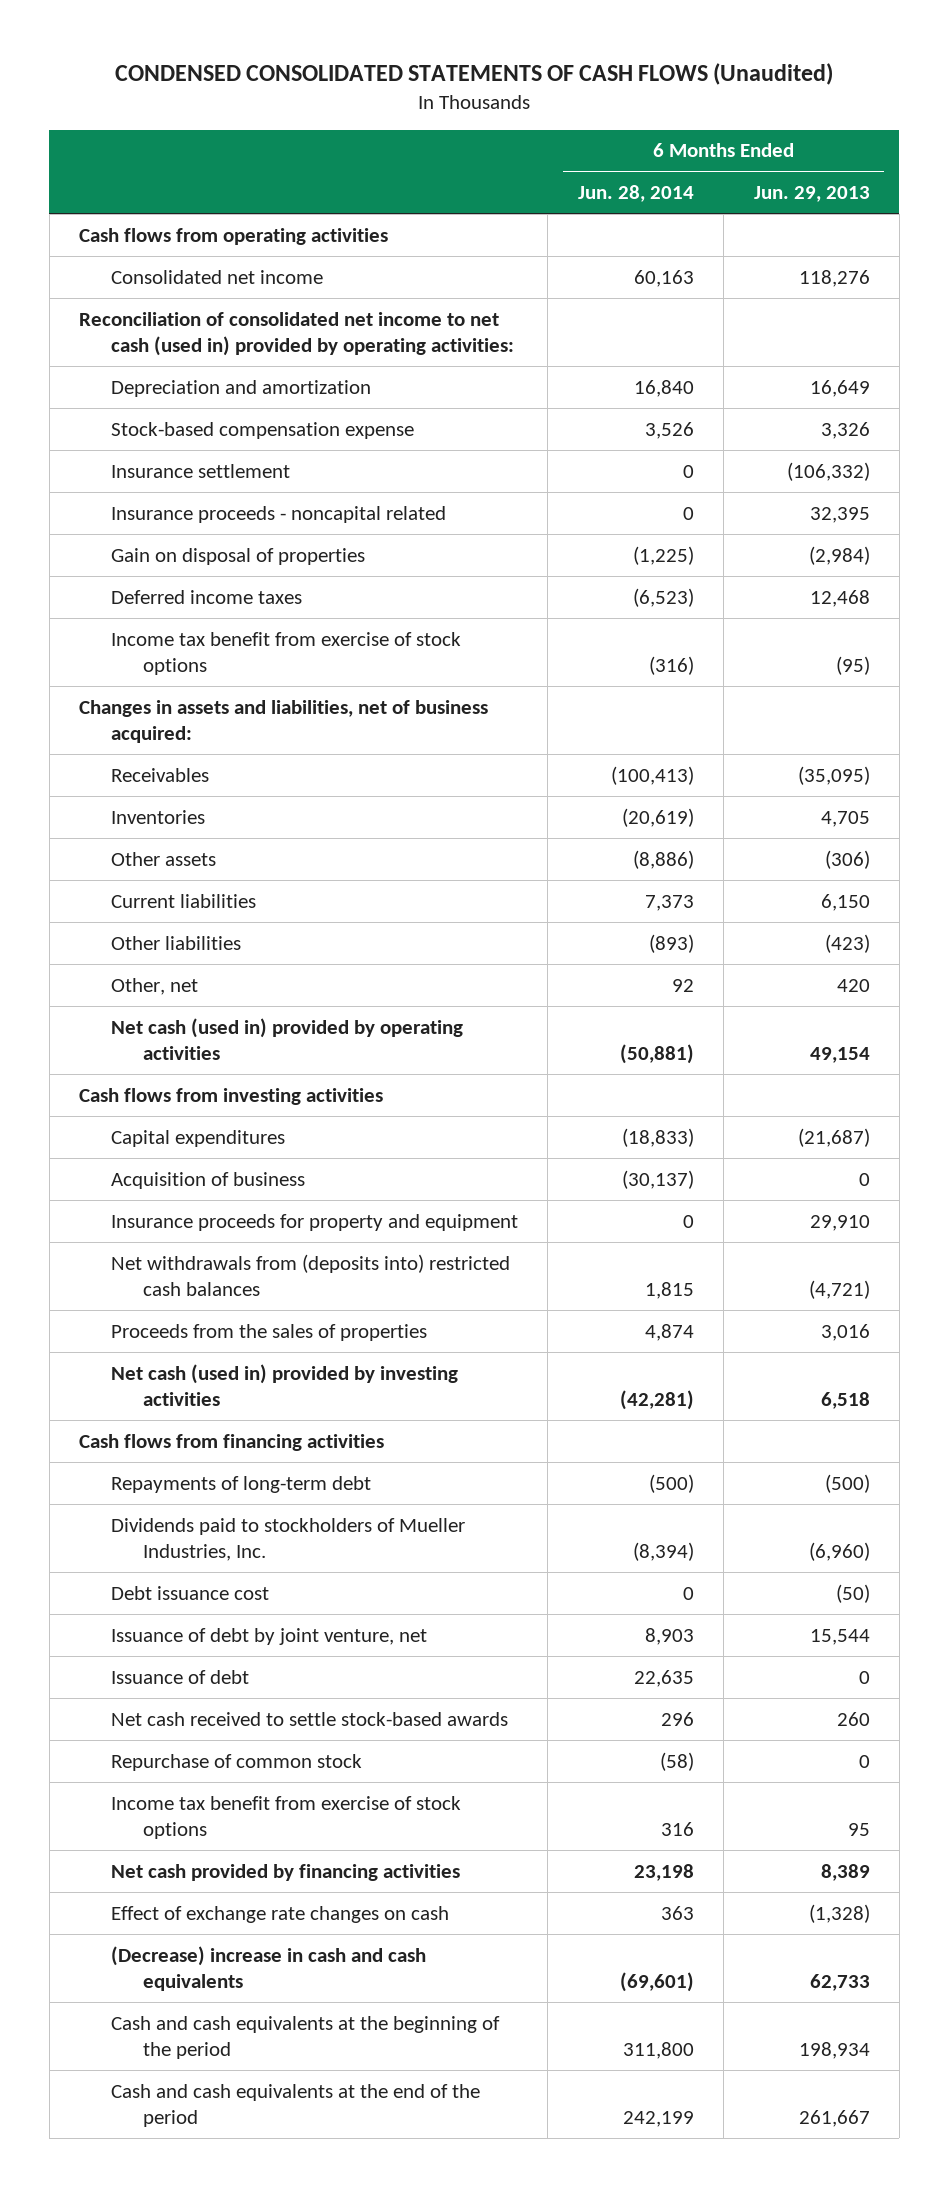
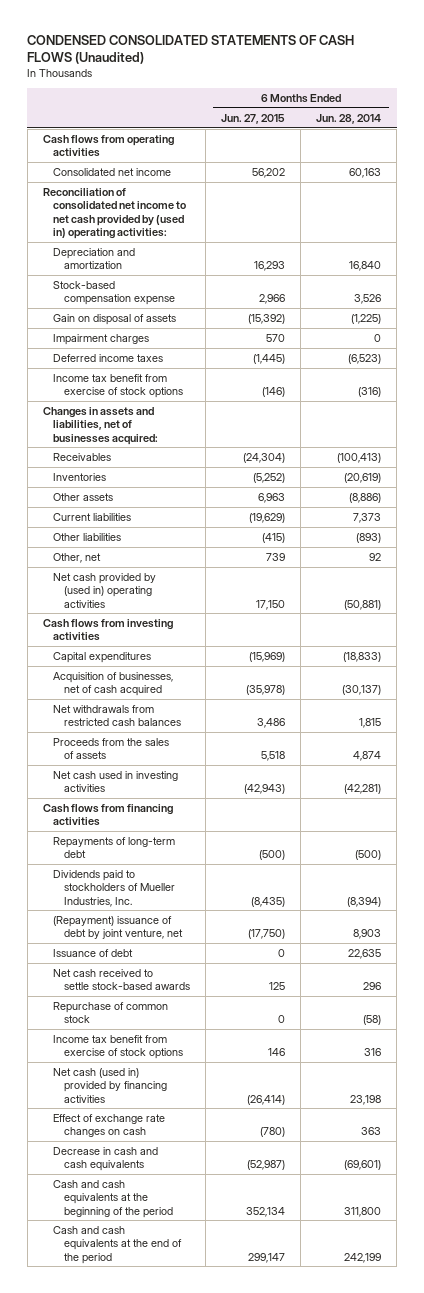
- | 6 Months Ended Jun. 28, 2014 | 6 Months Ended Jun. 29, 2013
+ | 6 Months Ended Jun. 27, 2015 | 6 Months Ended Jun. 28, 2014
- Reconciliation of consolidated net income to net cash (used in) provided by operating activities:
+ Reconciliation of consolidated net income to net cash provided by (used in) operating activities:
- Insurance settlement | 0 | (106,332)
- Insurance proceeds - noncapital related | 0 | 32,395
- Gain on disposal of properties | (1,225) | (2,984)
+ Gain on disposal of assets | (15,392) | (1,225)
+ Impairment charges | 570 | 0
- Changes in assets and liabilities, net of business acquired:
+ Changes in assets and liabilities, net of businesses acquired:
- Net cash (used in) provided by operating activities | (50,881) | 49,154
+ Net cash provided by (used in) operating activities | 17,150 | (50,881)
- Acquisition of business | (30,137) | 0
- Insurance proceeds for property and equipment | 0 | 29,910
- Net withdrawals from (deposits into) restricted cash balances | 1,815 | (4,721)
- Proceeds from the sales of properties | 4,874 | 3,016
- Net cash (used in) provided by investing activities | (42,281) | 6,518
+ Acquisition of businesses, net of cash acquired | (35,978) | (30,137)
+ Net withdrawals from restricted cash balances | 3,486 | 1,815
+ Proceeds from the sales of assets | 5,518 | 4,874
+ Net cash used in investing activities | (42,943) | (42,281)
- Debt issuance cost | 0 | (50)
- Issuance of debt by joint venture, net | 8,903 | 15,544
+ (Repayment) issuance of debt by joint venture, net | (17,750) | 8,903
- Net cash provided by financing activities | 23,198 | 8,389
+ Net cash (used in) provided by financing activities | (26,414) | 23,198
- (Decrease) increase in cash and cash equivalents | (69,601) | 62,733
+ Decrease in cash and cash equivalents | (52,987) | (69,601)

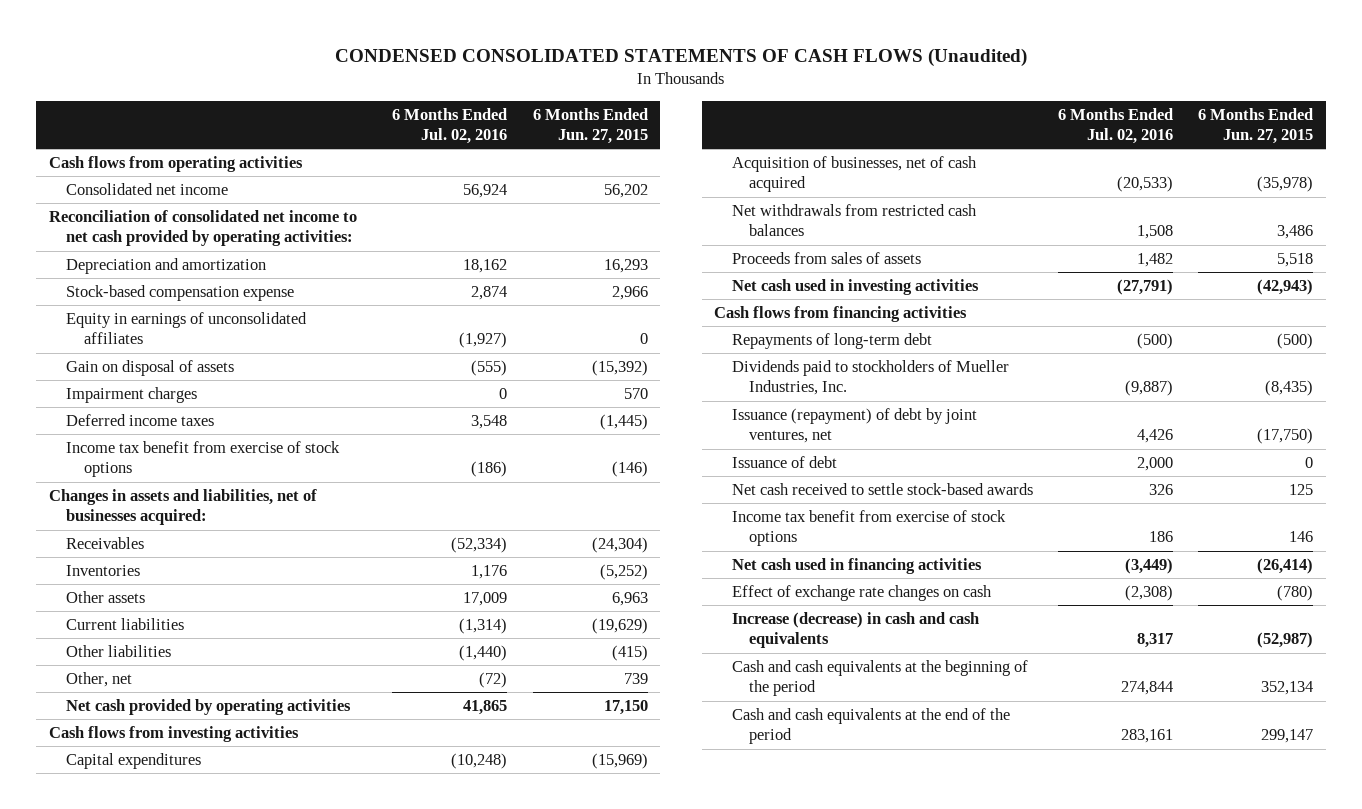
- | 6 Months Ended Jun. 27, 2015 | 6 Months Ended Jun. 28, 2014
+ | 6 Months Ended Jul. 02, 2016 | 6 Months Ended Jun. 27, 2015
- Reconciliation of consolidated net income to net cash provided by (used in) operating activities:
+ Reconciliation of consolidated net income to net cash provided by operating activities:
+ Equity in earnings of unconsolidated affiliates | (1,927) | 0
- Net cash provided by (used in) operating activities | 17,150 | (50,881)
+ Net cash provided by operating activities | 41,865 | 17,150
- Proceeds from the sales of assets | 5,518 | 4,874
+ Proceeds from sales of assets | 1,482 | 5,518
- (Repayment) issuance of debt by joint venture, net | (17,750) | 8,903
+ Issuance (repayment) of debt by joint ventures, net | 4,426 | (17,750)
- Repurchase of common stock | 0 | (58)
- Net cash (used in) provided by financing activities | (26,414) | 23,198
+ Net cash used in financing activities | (3,449) | (26,414)
- Decrease in cash and cash equivalents | (52,987) | (69,601)
+ Increase (decrease) in cash and cash equivalents | 8,317 | (52,987)

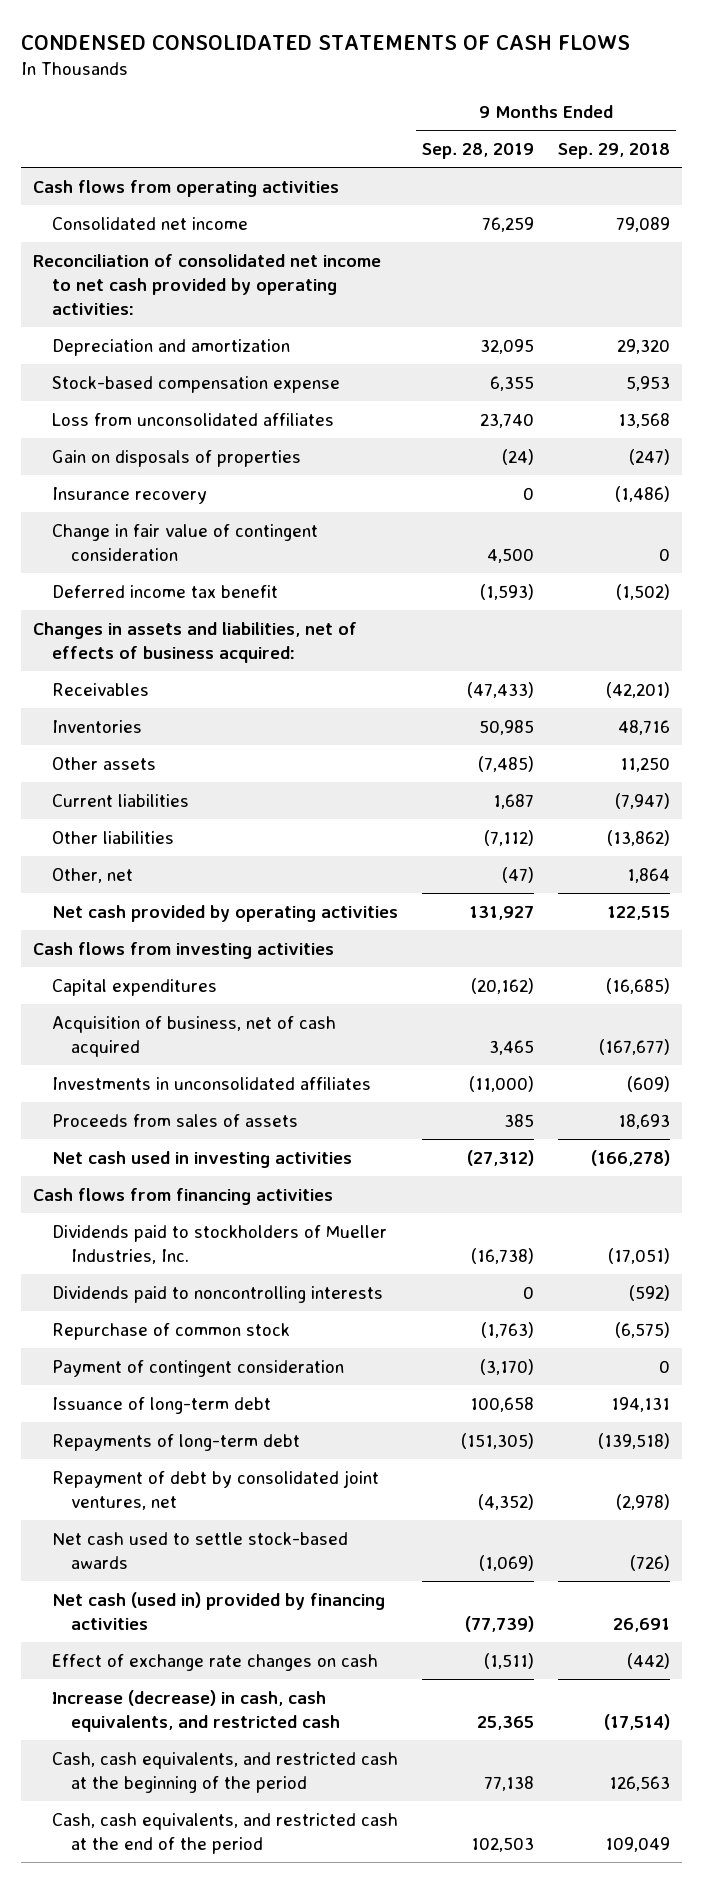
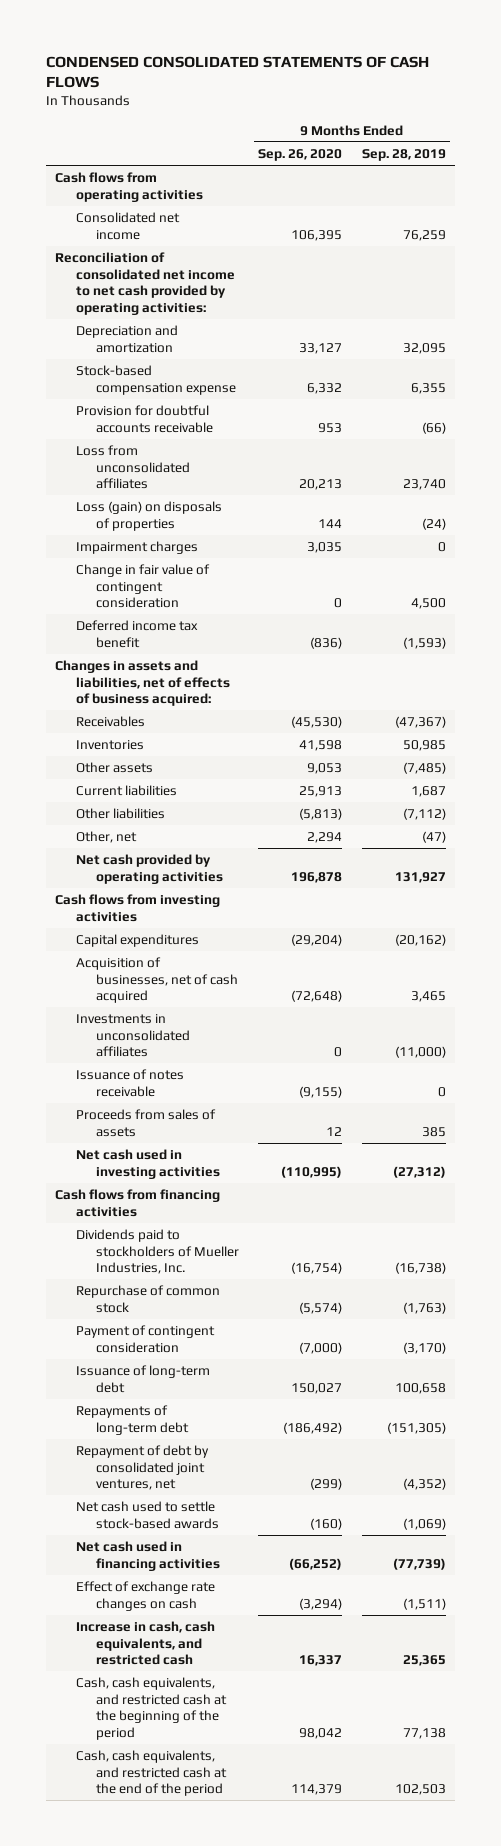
- | 9 Months Ended Sep. 28, 2019 | 9 Months Ended Sep. 29, 2018
+ | 9 Months Ended Sep. 26, 2020 | 9 Months Ended Sep. 28, 2019
+ Provision for doubtful accounts receivable | 953 | (66)
- Gain on disposals of properties | (24) | (247)
- Insurance recovery | 0 | (1,486)
+ Loss (gain) on disposals of properties | 144 | (24)
+ Impairment charges | 3,035 | 0
- Receivables | (47,433) | (42,201)
+ Receivables | (45,530) | (47,367)
- Acquisition of business, net of cash acquired | 3,465 | (167,677)
+ Acquisition of businesses, net of cash acquired | (72,648) | 3,465
+ Issuance of notes receivable | (9,155) | 0
- Dividends paid to noncontrolling interests | 0 | (592)
- Net cash (used in) provided by financing activities | (77,739) | 26,691
+ Net cash used in financing activities | (66,252) | (77,739)
- Increase (decrease) in cash, cash equivalents, and restricted cash | 25,365 | (17,514)
+ Increase in cash, cash equivalents, and restricted cash | 16,337 | 25,365

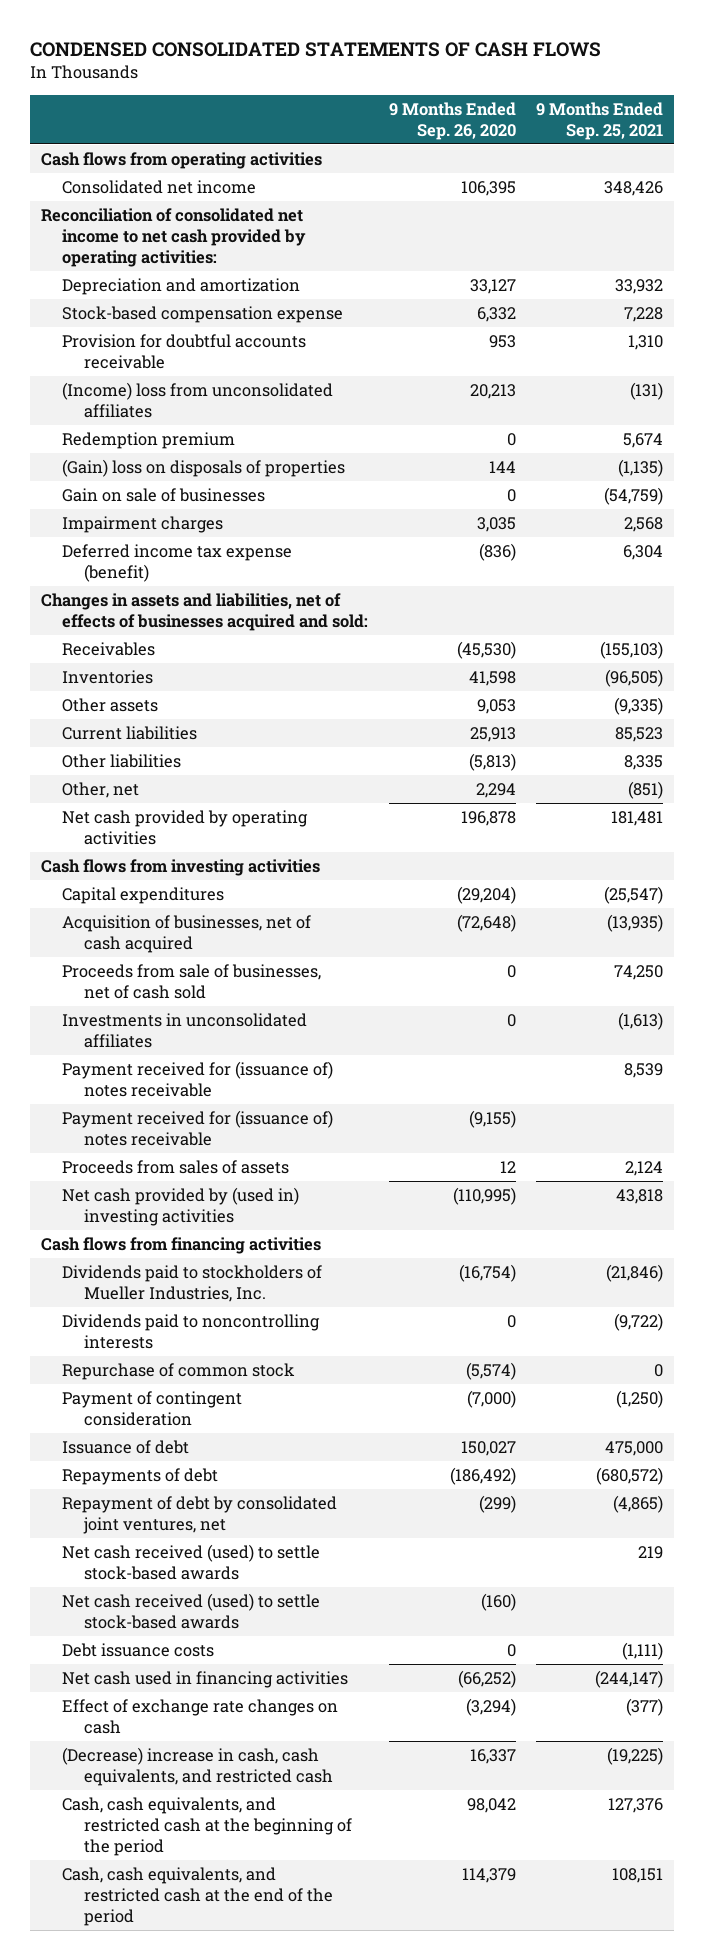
- | 9 Months Ended Sep. 26, 2020 | 9 Months Ended Sep. 28, 2019
+ | 9 Months Ended Sep. 26, 2020 | 9 Months Ended Sep. 25, 2021
- Loss from unconsolidated affiliates | 20,213 | 23,740
- Loss (gain) on disposals of properties | 144 | (24)
+ (Income) loss from unconsolidated affiliates | 20,213 | (131)
+ Redemption premium | 0 | 5,674
+ (Gain) loss on disposals of properties | 144 | (1,135)
+ Gain on sale of businesses | 0 | (54,759)
- Change in fair value of contingent consideration | 0 | 4,500
- Deferred income tax benefit | (836) | (1,593)
- Changes in assets and liabilities, net of effects of business acquired:
+ Deferred income tax expense (benefit) | (836) | 6,304
+ Changes in assets and liabilities, net of effects of businesses acquired and sold:
+ Proceeds from sale of businesses, net of cash sold | 0 | 74,250
- Issuance of notes receivable | (9,155) | 0
+ Payment received for (issuance of) notes receivable | | 8,539
+ Payment received for (issuance of) notes receivable | (9,155) |
- Net cash used in investing activities | (110,995) | (27,312)
+ Net cash provided by (used in) investing activities | (110,995) | 43,818
+ Dividends paid to noncontrolling interests | 0 | (9,722)
- Issuance of long-term debt | 150,027 | 100,658
- Repayments of long-term debt | (186,492) | (151,305)
+ Issuance of debt | 150,027 | 475,000
+ Repayments of debt | (186,492) | (680,572)
- Net cash used to settle stock-based awards | (160) | (1,069)
+ Net cash received (used) to settle stock-based awards | | 219
+ Net cash received (used) to settle stock-based awards | (160) |
+ Debt issuance costs | 0 | (1,111)
- Increase in cash, cash equivalents, and restricted cash | 16,337 | 25,365
+ (Decrease) increase in cash, cash equivalents, and restricted cash | 16,337 | (19,225)

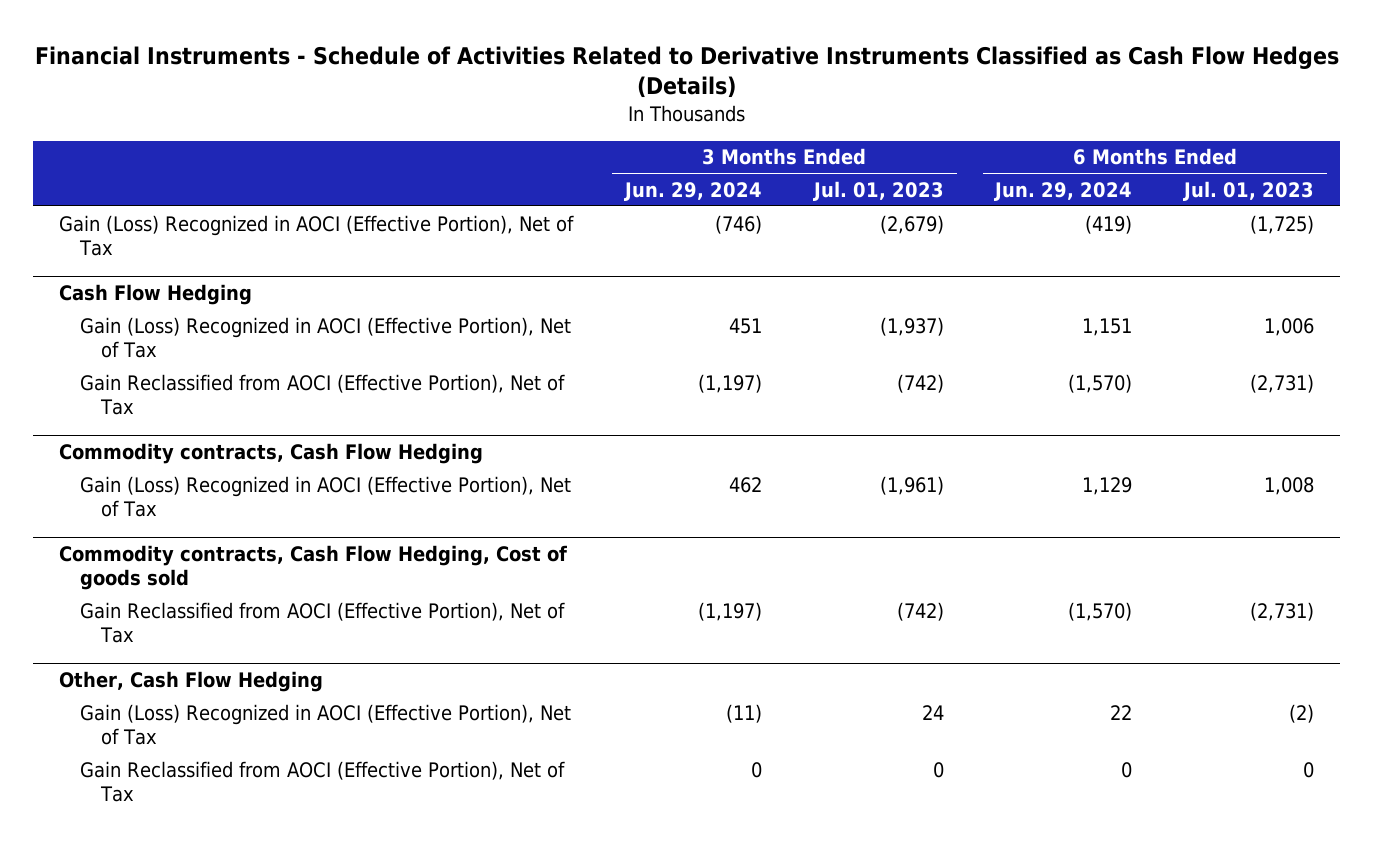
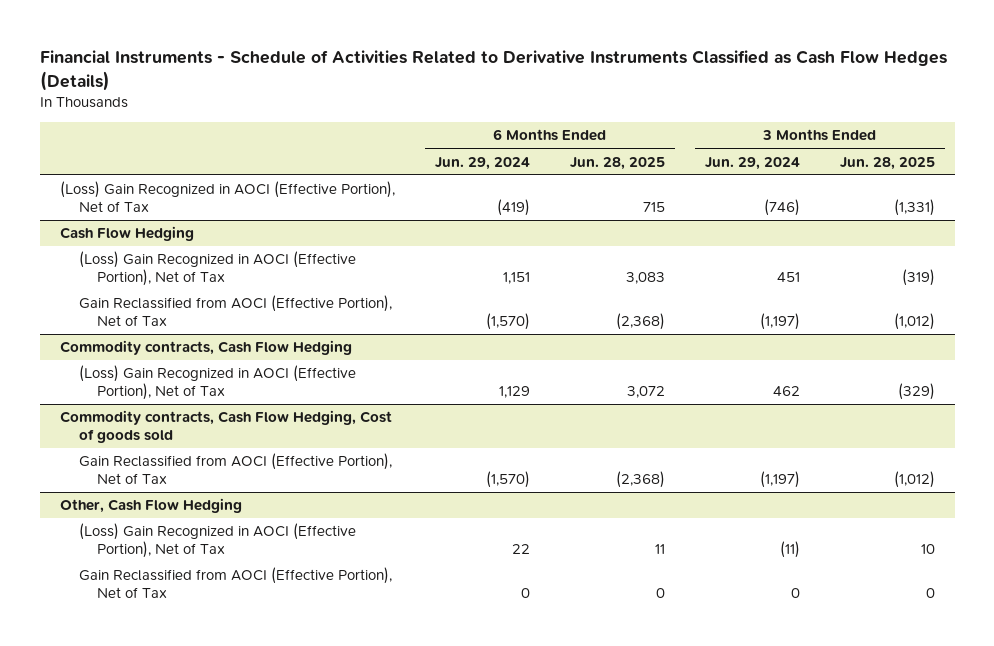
- | 3 Months Ended Jun. 29, 2024 | 3 Months Ended Jul. 01, 2023 | 6 Months Ended Jun. 29, 2024 | 6 Months Ended Jul. 01, 2023
+ | 6 Months Ended Jun. 29, 2024 | 6 Months Ended Jun. 28, 2025 | 3 Months Ended Jun. 29, 2024 | 3 Months Ended Jun. 28, 2025
- Gain (Loss) Recognized in AOCI (Effective Portion), Net of Tax | (746) | (2,679) | (419) | (1,725)
+ (Loss) Gain Recognized in AOCI (Effective Portion), Net of Tax | (419) | 715 | (746) | (1,331)
@ Cash Flow Hedging
- Gain (Loss) Recognized in AOCI (Effective Portion), Net of Tax | 451 | (1,937) | 1,151 | 1,006
+ (Loss) Gain Recognized in AOCI (Effective Portion), Net of Tax | 1,151 | 3,083 | 451 | (319)
@ Commodity contracts, Cash Flow Hedging
- Gain (Loss) Recognized in AOCI (Effective Portion), Net of Tax | 462 | (1,961) | 1,129 | 1,008
+ (Loss) Gain Recognized in AOCI (Effective Portion), Net of Tax | 1,129 | 3,072 | 462 | (329)
@ Other, Cash Flow Hedging
- Gain (Loss) Recognized in AOCI (Effective Portion), Net of Tax | (11) | 24 | 22 | (2)
+ (Loss) Gain Recognized in AOCI (Effective Portion), Net of Tax | 22 | 11 | (11) | 10

